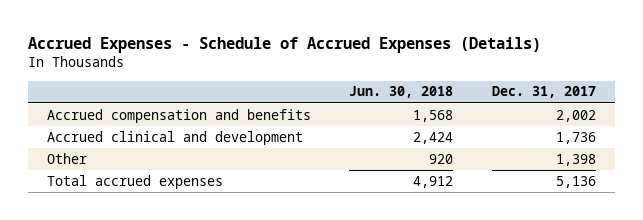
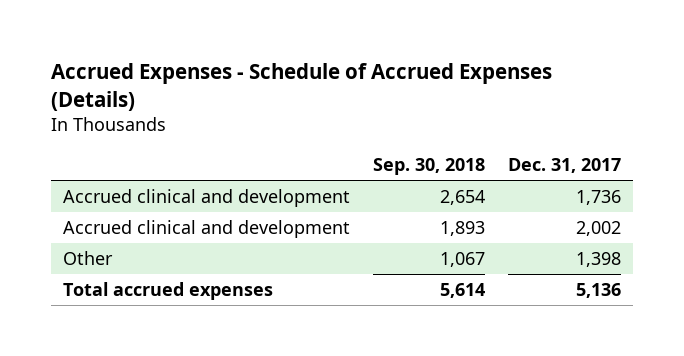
- | Jun. 30, 2018 | Dec. 31, 2017
+ | Sep. 30, 2018 | Dec. 31, 2017
- Accrued compensation and benefits | 1,568 | 2,002
+ Accrued clinical and development | 1,893 | 2,002

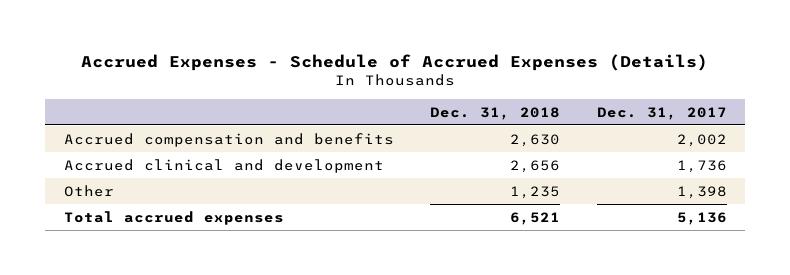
- | Sep. 30, 2018 | Dec. 31, 2017
+ | Dec. 31, 2018 | Dec. 31, 2017
+ Accrued compensation and benefits | 2,630 | 2,002
- Accrued clinical and development | 1,893 | 2,002

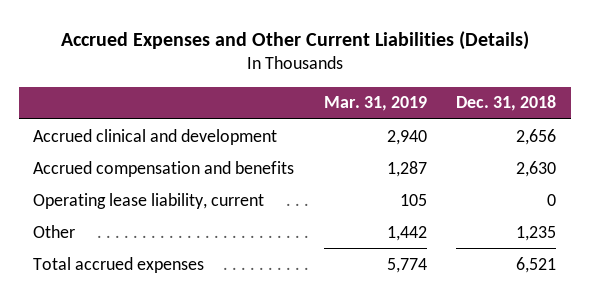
- Accrued Expenses - Schedule of Accrued Expenses (Details)
+ Accrued Expenses and Other Current Liabilities (Details)
- | Dec. 31, 2018 | Dec. 31, 2017
+ | Mar. 31, 2019 | Dec. 31, 2018
moved down: Accrued compensation and benefits | 1,287 | 2,630
+ Operating lease liability, current | 105 | 0

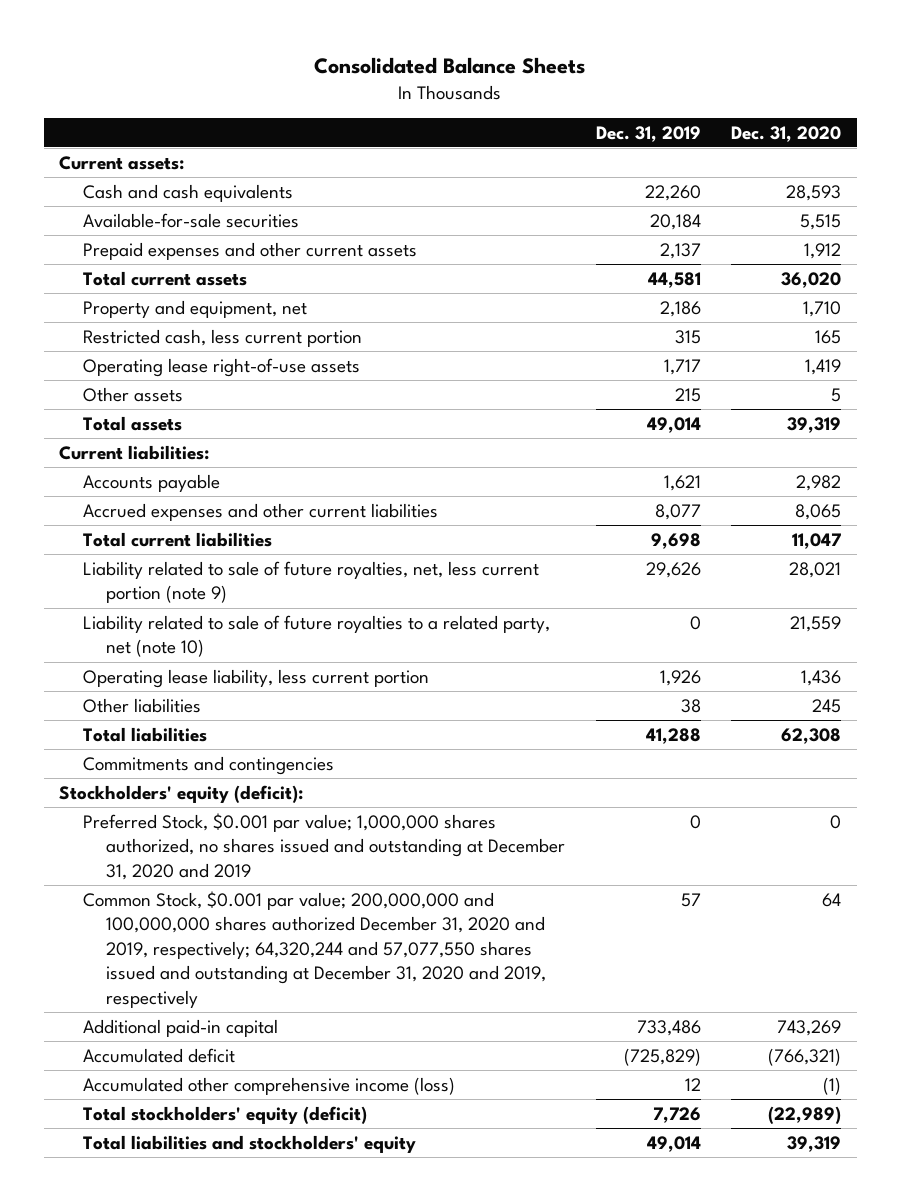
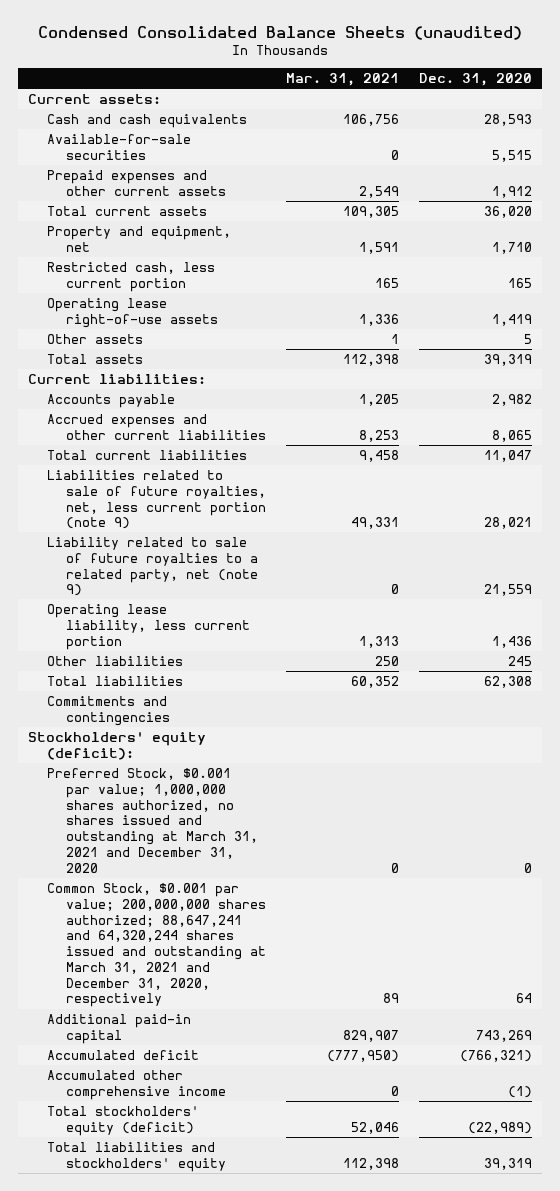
- Consolidated Balance Sheets
+ Condensed Consolidated Balance Sheets (unaudited)
- | Dec. 31, 2019 | Dec. 31, 2020
+ | Mar. 31, 2021 | Dec. 31, 2020
- Liability related to sale of future royalties, net, less current portion (note 9) | 29,626 | 28,021
- Liability related to sale of future royalties to a related party, net (note 10) | 0 | 21,559
+ Liabilities related to sale of future royalties, net, less current portion (note 9) | 49,331 | 28,021
+ Liability related to sale of future royalties to a related party, net (note 9) | 0 | 21,559
- Preferred Stock, $0.001 par value; 1,000,000 shares authorized, no shares issued and outstanding at December 31, 2020 and 2019 | 0 | 0
- Common Stock, $0.001 par value; 200,000,000 and 100,000,000 shares authorized December 31, 2020 and 2019, respectively; 64,320,244 and 57,077,550 shares issued and outstanding at December 31, 2020 and 2019, respectively | 57 | 64
+ Preferred Stock, $0.001 par value; 1,000,000 shares authorized, no shares issued and outstanding at March 31, 2021 and December 31, 2020 | 0 | 0
+ Common Stock, $0.001 par value; 200,000,000 shares authorized; 88,647,241 and 64,320,244 shares issued and outstanding at March 31, 2021 and December 31, 2020, respectively | 89 | 64
- Accumulated other comprehensive income (loss) | 12 | (1)
+ Accumulated other comprehensive income | 0 | (1)

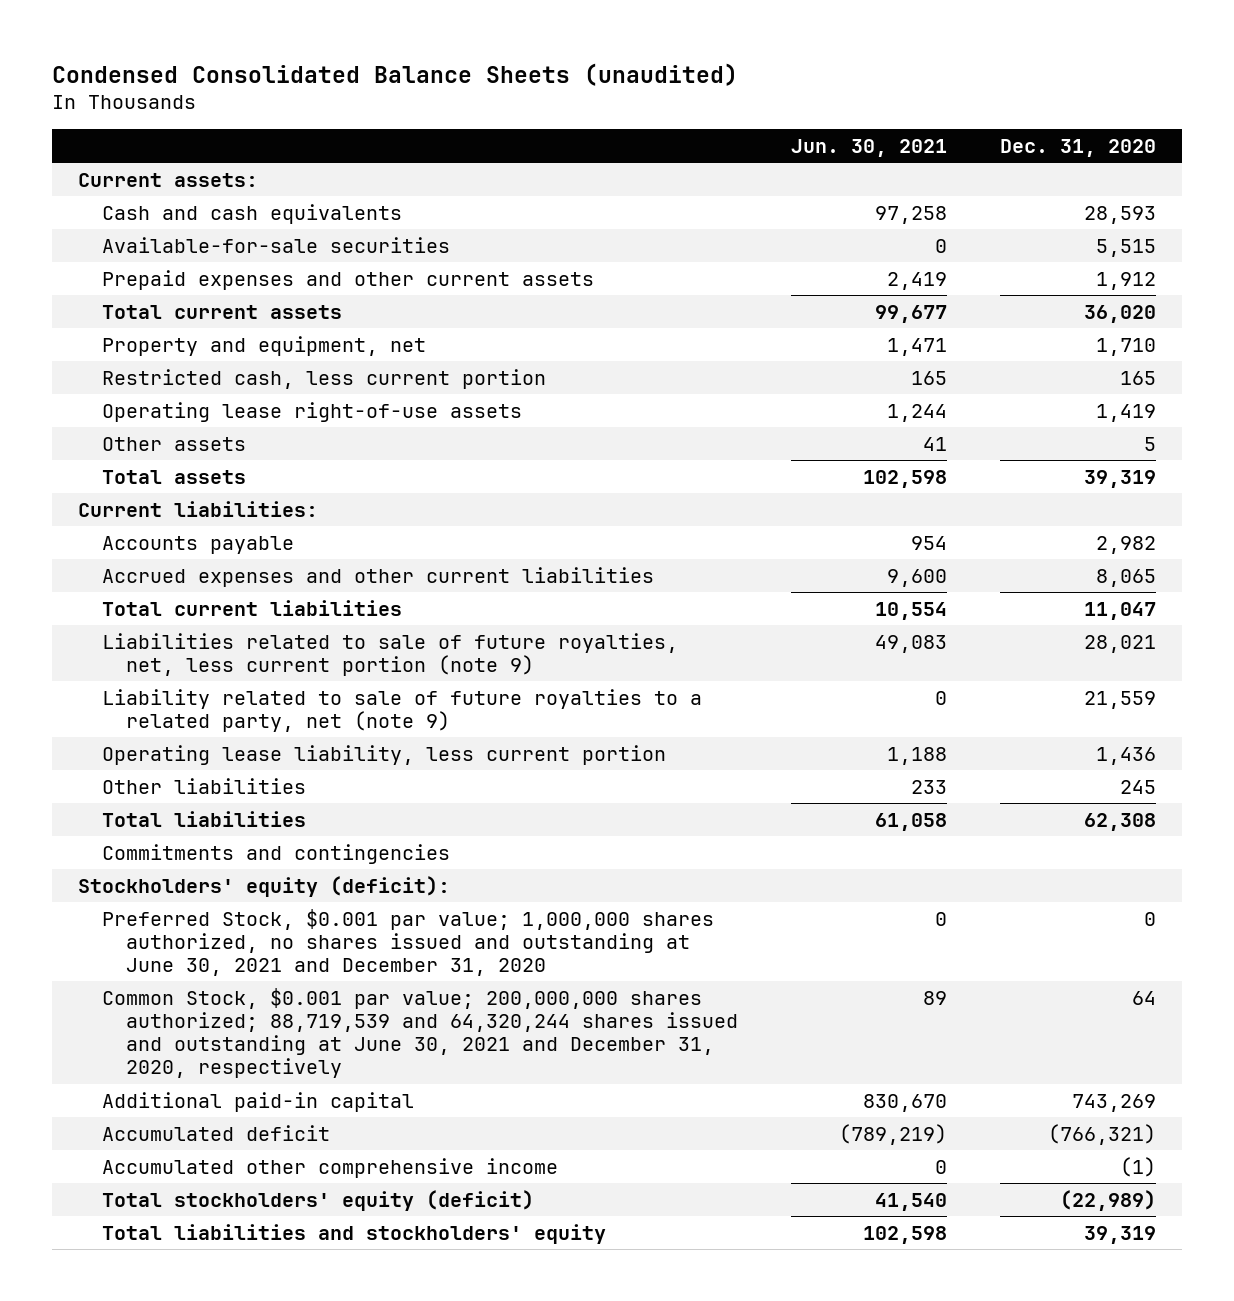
- | Mar. 31, 2021 | Dec. 31, 2020
+ | Jun. 30, 2021 | Dec. 31, 2020
- Preferred Stock, $0.001 par value; 1,000,000 shares authorized, no shares issued and outstanding at March 31, 2021 and December 31, 2020 | 0 | 0
- Common Stock, $0.001 par value; 200,000,000 shares authorized; 88,647,241 and 64,320,244 shares issued and outstanding at March 31, 2021 and December 31, 2020, respectively | 89 | 64
+ Preferred Stock, $0.001 par value; 1,000,000 shares authorized, no shares issued and outstanding at June 30, 2021 and December 31, 2020 | 0 | 0
+ Common Stock, $0.001 par value; 200,000,000 shares authorized; 88,719,539 and 64,320,244 shares issued and outstanding at June 30, 2021 and December 31, 2020, respectively | 89 | 64

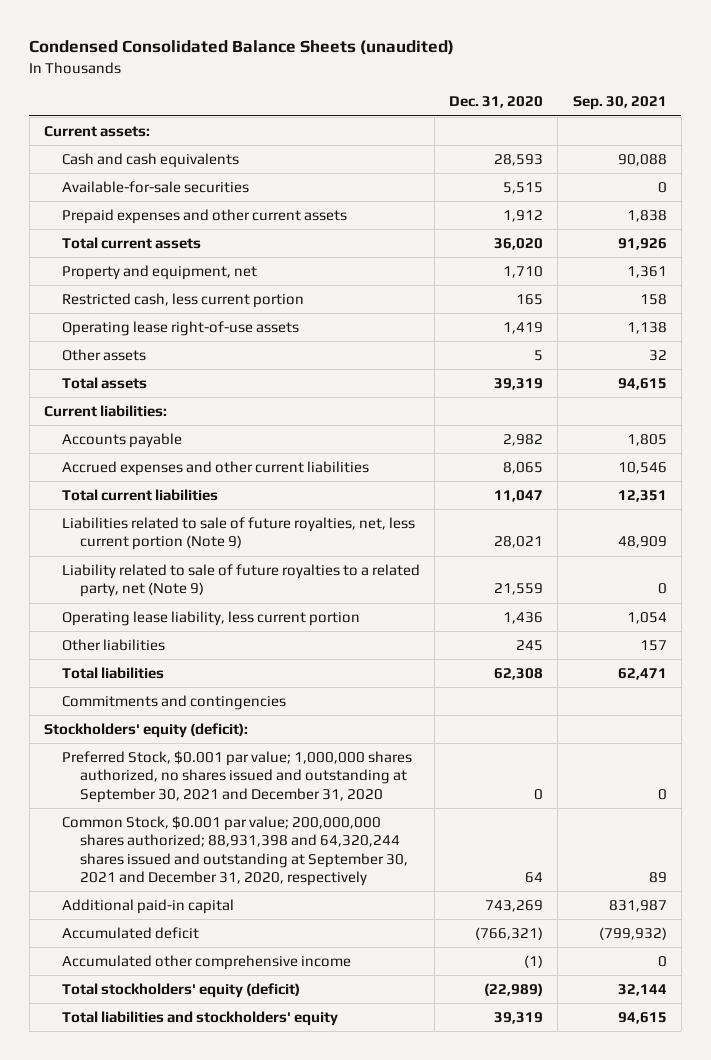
- | Jun. 30, 2021 | Dec. 31, 2020
+ | Dec. 31, 2020 | Sep. 30, 2021
- Liabilities related to sale of future royalties, net, less current portion (note 9) | 49,083 | 28,021
- Liability related to sale of future royalties to a related party, net (note 9) | 0 | 21,559
+ Liabilities related to sale of future royalties, net, less current portion (Note 9) | 28,021 | 48,909
+ Liability related to sale of future royalties to a related party, net (Note 9) | 21,559 | 0
- Preferred Stock, $0.001 par value; 1,000,000 shares authorized, no shares issued and outstanding at June 30, 2021 and December 31, 2020 | 0 | 0
- Common Stock, $0.001 par value; 200,000,000 shares authorized; 88,719,539 and 64,320,244 shares issued and outstanding at June 30, 2021 and December 31, 2020, respectively | 89 | 64
+ Preferred Stock, $0.001 par value; 1,000,000 shares authorized, no shares issued and outstanding at September 30, 2021 and December 31, 2020 | 0 | 0
+ Common Stock, $0.001 par value; 200,000,000 shares authorized; 88,931,398 and 64,320,244 shares issued and outstanding at September 30, 2021 and December 31, 2020, respectively | 64 | 89

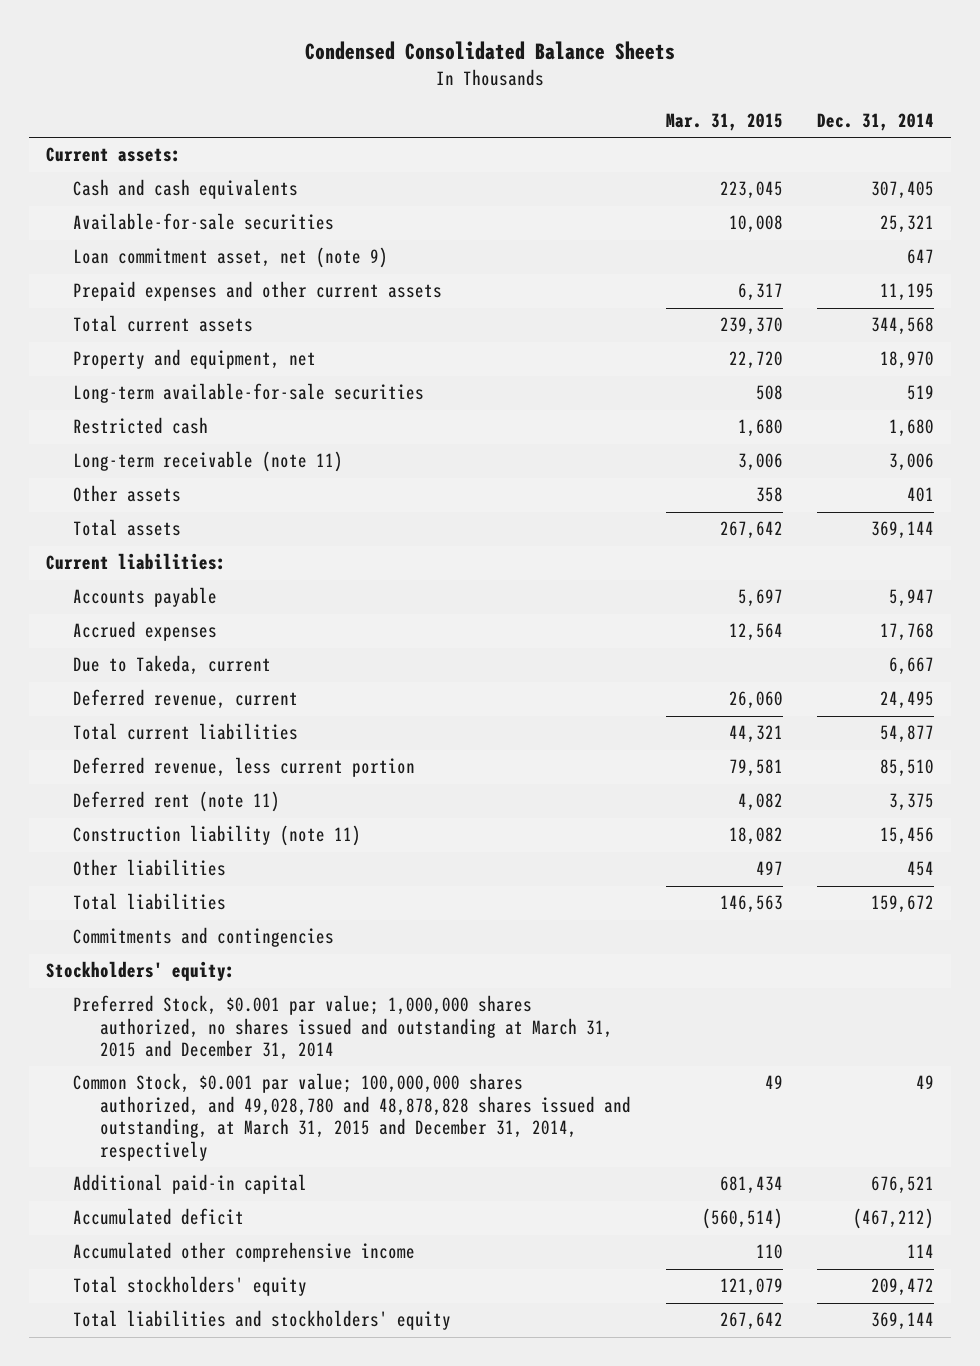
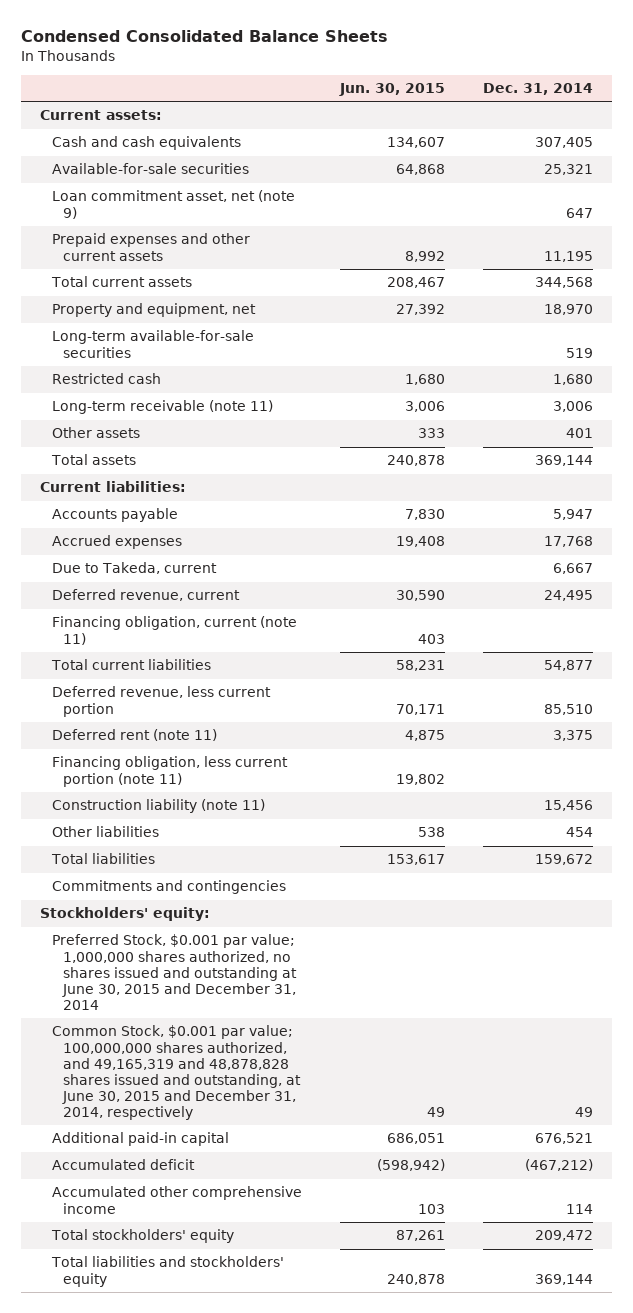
- | Mar. 31, 2015 | Dec. 31, 2014
+ | Jun. 30, 2015 | Dec. 31, 2014
+ Financing obligation, current (note 11) | 403 |
+ Financing obligation, less current portion (note 11) | 19,802 |
- Preferred Stock, $0.001 par value; 1,000,000 shares authorized, no shares issued and outstanding at March 31, 2015 and December 31, 2014
- Common Stock, $0.001 par value; 100,000,000 shares authorized, and 49,028,780 and 48,878,828 shares issued and outstanding, at March 31, 2015 and December 31, 2014, respectively | 49 | 49
+ Preferred Stock, $0.001 par value; 1,000,000 shares authorized, no shares issued and outstanding at June 30, 2015 and December 31, 2014
+ Common Stock, $0.001 par value; 100,000,000 shares authorized, and 49,165,319 and 48,878,828 shares issued and outstanding, at June 30, 2015 and December 31, 2014, respectively | 49 | 49

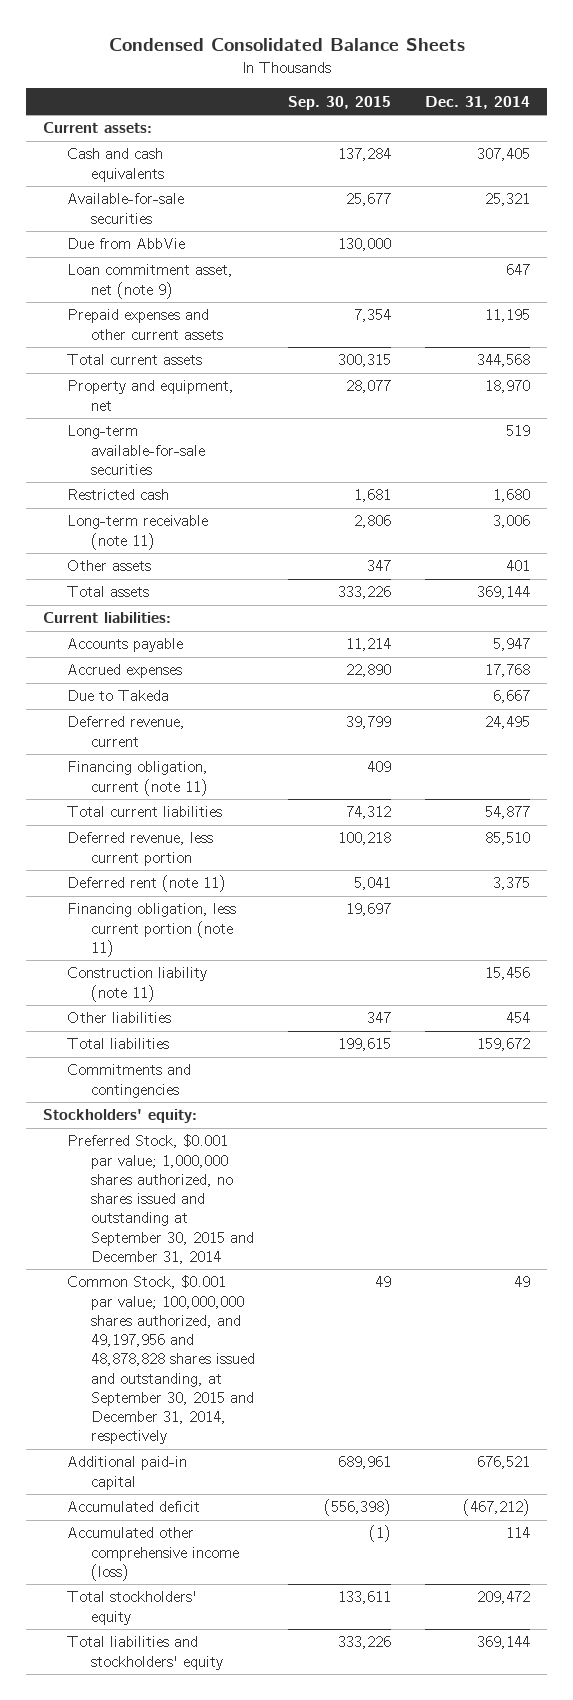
- | Jun. 30, 2015 | Dec. 31, 2014
+ | Sep. 30, 2015 | Dec. 31, 2014
+ Due from AbbVie | 130,000 |
- Due to Takeda, current | | 6,667
+ Due to Takeda | | 6,667
- Preferred Stock, $0.001 par value; 1,000,000 shares authorized, no shares issued and outstanding at June 30, 2015 and December 31, 2014
- Common Stock, $0.001 par value; 100,000,000 shares authorized, and 49,165,319 and 48,878,828 shares issued and outstanding, at June 30, 2015 and December 31, 2014, respectively | 49 | 49
+ Preferred Stock, $0.001 par value; 1,000,000 shares authorized, no shares issued and outstanding at September 30, 2015 and December 31, 2014
+ Common Stock, $0.001 par value; 100,000,000 shares authorized, and 49,197,956 and 48,878,828 shares issued and outstanding, at September 30, 2015 and December 31, 2014, respectively | 49 | 49
- Accumulated other comprehensive income | 103 | 114
+ Accumulated other comprehensive income (loss) | (1) | 114

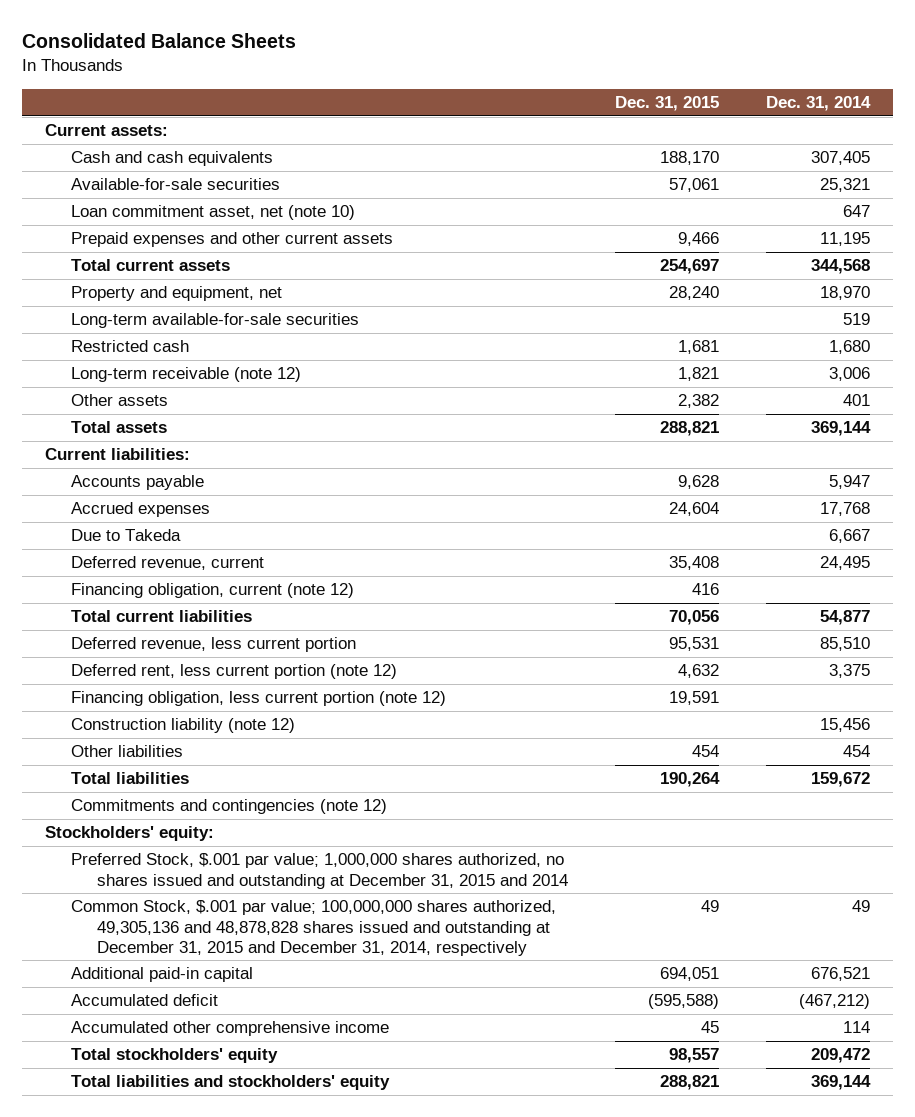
- Condensed Consolidated Balance Sheets
+ Consolidated Balance Sheets
- | Sep. 30, 2015 | Dec. 31, 2014
+ | Dec. 31, 2015 | Dec. 31, 2014
- Due from AbbVie | 130,000 |
- Loan commitment asset, net (note 9) | | 647
+ Loan commitment asset, net (note 10) | | 647
- Long-term receivable (note 11) | 2,806 | 3,006
+ Long-term receivable (note 12) | 1,821 | 3,006
- Financing obligation, current (note 11) | 409 |
+ Financing obligation, current (note 12) | 416 |
- Deferred rent (note 11) | 5,041 | 3,375
- Financing obligation, less current portion (note 11) | 19,697 |
- Construction liability (note 11) | | 15,456
+ Deferred rent, less current portion (note 12) | 4,632 | 3,375
+ Financing obligation, less current portion (note 12) | 19,591 |
+ Construction liability (note 12) | | 15,456
- Commitments and contingencies
+ Commitments and contingencies (note 12)
- Preferred Stock, $0.001 par value; 1,000,000 shares authorized, no shares issued and outstanding at September 30, 2015 and December 31, 2014
- Common Stock, $0.001 par value; 100,000,000 shares authorized, and 49,197,956 and 48,878,828 shares issued and outstanding, at September 30, 2015 and December 31, 2014, respectively | 49 | 49
+ Preferred Stock, $.001 par value; 1,000,000 shares authorized, no shares issued and outstanding at December 31, 2015 and 2014
+ Common Stock, $.001 par value; 100,000,000 shares authorized, 49,305,136 and 48,878,828 shares issued and outstanding at December 31, 2015 and December 31, 2014, respectively | 49 | 49
- Accumulated other comprehensive income (loss) | (1) | 114
+ Accumulated other comprehensive income | 45 | 114

